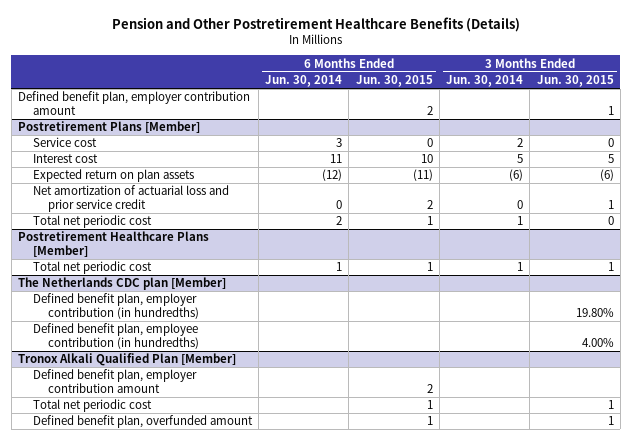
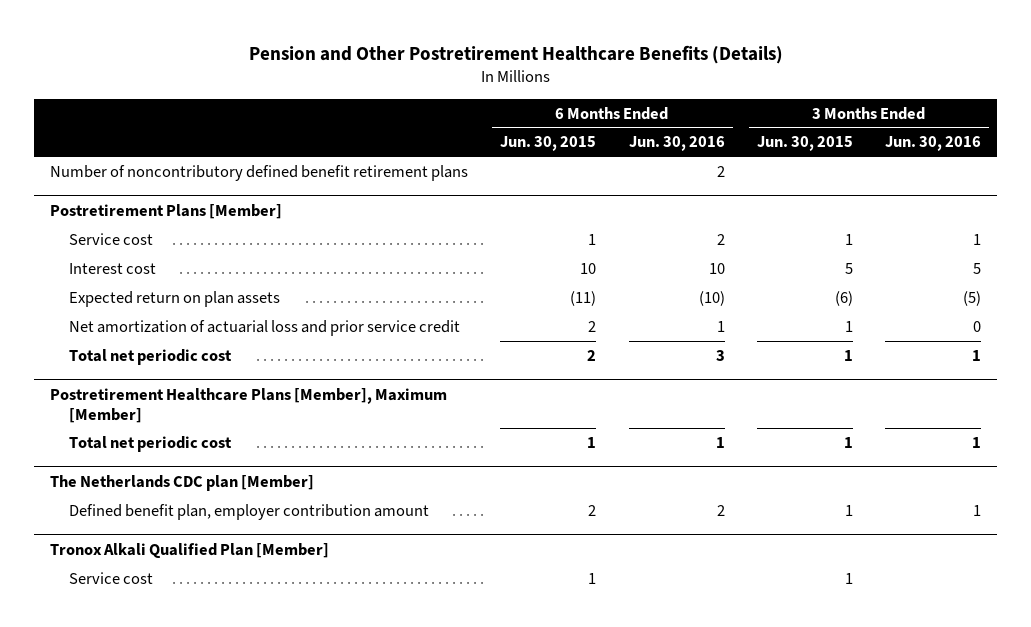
- | 6 Months Ended Jun. 30, 2014 | 6 Months Ended Jun. 30, 2015 | 3 Months Ended Jun. 30, 2014 | 3 Months Ended Jun. 30, 2015
+ | 6 Months Ended Jun. 30, 2015 | 6 Months Ended Jun. 30, 2016 | 3 Months Ended Jun. 30, 2015 | 3 Months Ended Jun. 30, 2016
- Defined benefit plan, employer contribution amount | | 2 | | 1
+ Number of noncontributory defined benefit retirement plans | | 2 | |
@ Postretirement Plans [Member]
- Service cost | 3 | 0 | 2 | 0
+ Service cost | 1 | 2 | 1 | 1
- Total net periodic cost | 2 | 1 | 1 | 0
- Postretirement Healthcare Plans [Member]
@ Postretirement Plans [Member]
+ Total net periodic cost | 2 | 3 | 1 | 1
+ Postretirement Healthcare Plans [Member], Maximum [Member]
@ The Netherlands CDC plan [Member]
- Defined benefit plan, employer contribution (in hundredths) | | | | 19.80%
- Defined benefit plan, employee contribution (in hundredths) | | | | 4.00%
+ Defined benefit plan, employer contribution amount | 2 | 2 | 1 | 1
@ Tronox Alkali Qualified Plan [Member]
- Defined benefit plan, employer contribution amount | | 2 | |
- Total net periodic cost | | 1 | | 1
- Defined benefit plan, overfunded amount | | 1 | | 1
+ Service cost | 1 | | 1 |

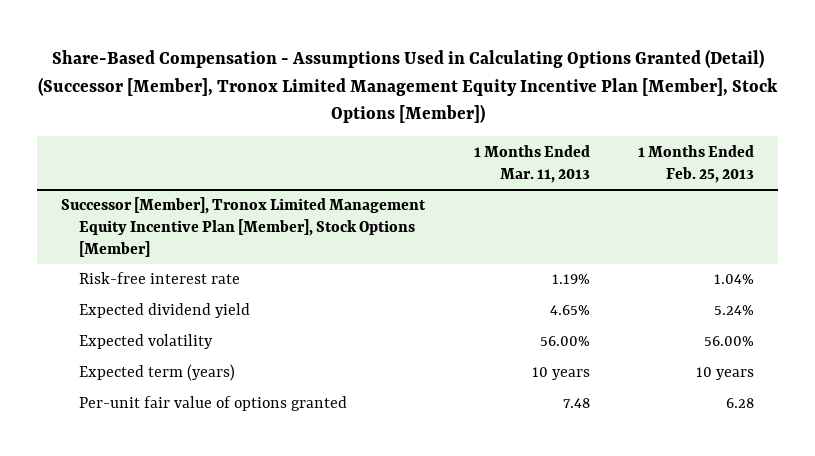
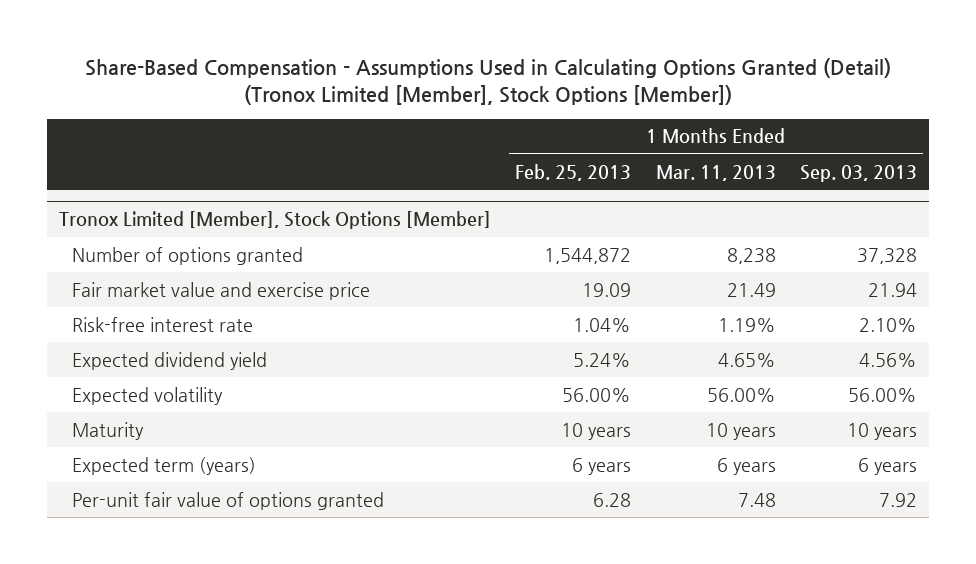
- Share-Based Compensation - Assumptions Used in Calculating Options Granted (Detail) (Successor [Member], Tronox Limited Management Equity Incentive Plan [Member], Stock Options [Member])
+ Share-Based Compensation - Assumptions Used in Calculating Options Granted (Detail) (Tronox Limited [Member], Stock Options [Member])
- | 1 Months Ended Mar. 11, 2013 | 1 Months Ended Feb. 25, 2013
+ | 1 Months Ended Feb. 25, 2013 | 1 Months Ended Mar. 11, 2013 | 1 Months Ended Sep. 03, 2013
- Successor [Member], Tronox Limited Management Equity Incentive Plan [Member], Stock Options [Member]
+ Tronox Limited [Member], Stock Options [Member]
+ Number of options granted | 1,544,872 | 8,238 | 37,328
+ Fair market value and exercise price | 19.09 | 21.49 | 21.94
- Expected term (years) | 10 years | 10 years
+ Maturity | 10 years | 10 years | 10 years
+ Expected term (years) | 6 years | 6 years | 6 years

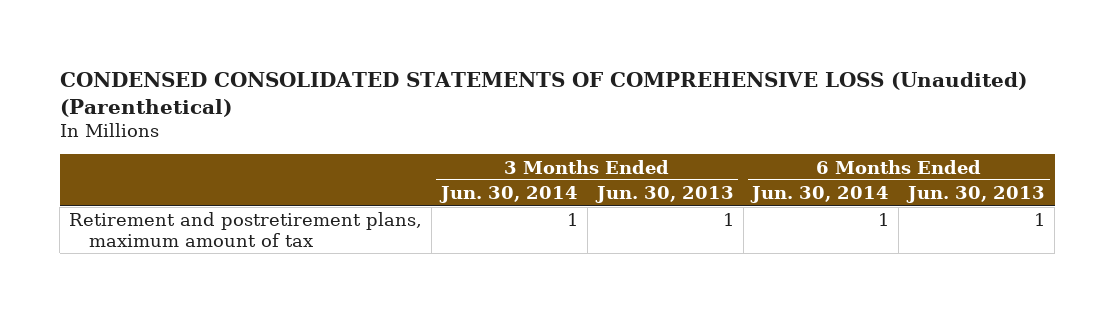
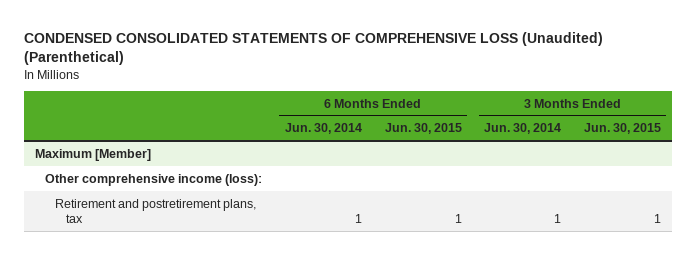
- | 3 Months Ended Jun. 30, 2014 | 3 Months Ended Jun. 30, 2013 | 6 Months Ended Jun. 30, 2014 | 6 Months Ended Jun. 30, 2013
+ | 6 Months Ended Jun. 30, 2014 | 6 Months Ended Jun. 30, 2015 | 3 Months Ended Jun. 30, 2014 | 3 Months Ended Jun. 30, 2015
- Retirement and postretirement plans, maximum amount of tax | 1 | 1 | 1 | 1
+ Maximum [Member]
+ Other comprehensive income (loss):
+ Retirement and postretirement plans, tax | 1 | 1 | 1 | 1

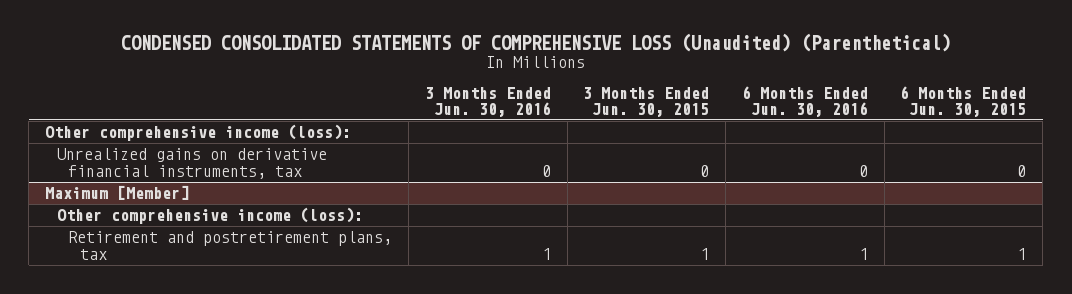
- | 6 Months Ended Jun. 30, 2014 | 6 Months Ended Jun. 30, 2015 | 3 Months Ended Jun. 30, 2014 | 3 Months Ended Jun. 30, 2015
+ | 3 Months Ended Jun. 30, 2016 | 3 Months Ended Jun. 30, 2015 | 6 Months Ended Jun. 30, 2016 | 6 Months Ended Jun. 30, 2015
+ Other comprehensive income (loss):
+ Unrealized gains on derivative financial instruments, tax | 0 | 0 | 0 | 0

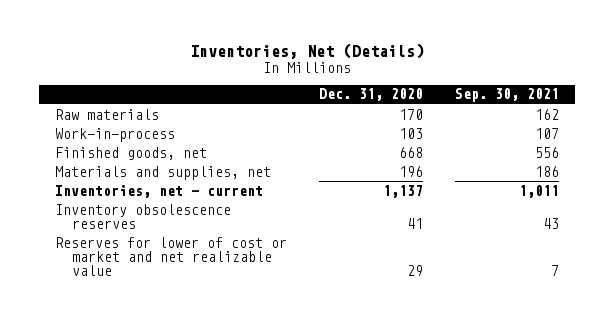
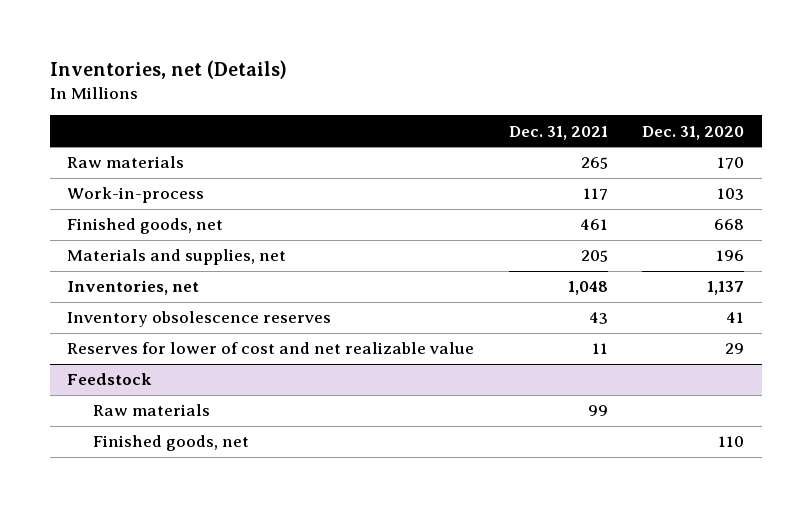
- Inventories, Net (Details)
+ Inventories, net (Details)
- | Dec. 31, 2020 | Sep. 30, 2021
+ | Dec. 31, 2021 | Dec. 31, 2020
- Inventories, net - current | 1,137 | 1,011
+ Inventories, net | 1,048 | 1,137
- Reserves for lower of cost or market and net realizable value | 29 | 7
+ Reserves for lower of cost and net realizable value | 11 | 29
+ Feedstock
+ Raw materials | 99 |
+ Finished goods, net | | 110

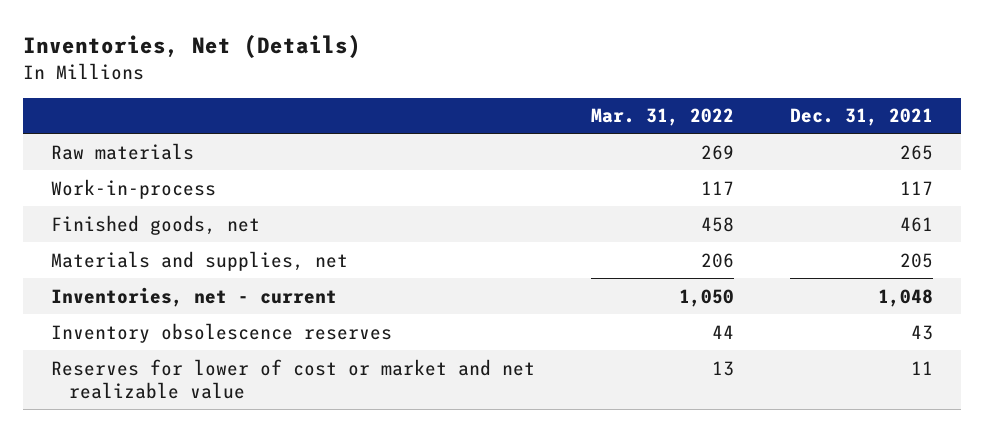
- Inventories, net (Details)
+ Inventories, Net (Details)
- | Dec. 31, 2021 | Dec. 31, 2020
+ | Mar. 31, 2022 | Dec. 31, 2021
- Inventories, net | 1,048 | 1,137
+ Inventories, net - current | 1,050 | 1,048
- Reserves for lower of cost and net realizable value | 11 | 29
- Feedstock
- Raw materials | 99 |
- Finished goods, net | | 110
+ Reserves for lower of cost or market and net realizable value | 13 | 11

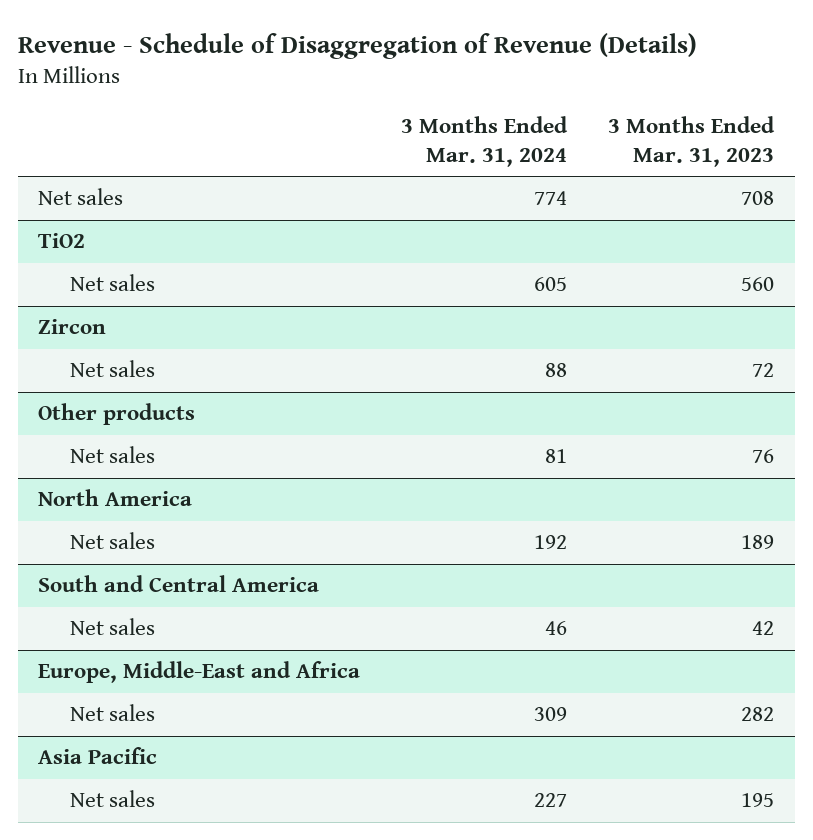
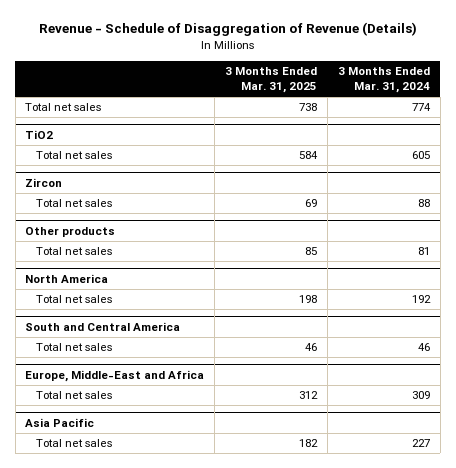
- | 3 Months Ended Mar. 31, 2024 | 3 Months Ended Mar. 31, 2023
+ | 3 Months Ended Mar. 31, 2025 | 3 Months Ended Mar. 31, 2024
- Net sales | 774 | 708
+ Total net sales | 738 | 774
@ TiO2
- Net sales | 605 | 560
+ Total net sales | 584 | 605
@ Zircon
- Net sales | 88 | 72
+ Total net sales | 69 | 88
@ Other products
- Net sales | 81 | 76
+ Total net sales | 85 | 81
@ North America
- Net sales | 192 | 189
+ Total net sales | 198 | 192
@ South and Central America
- Net sales | 46 | 42
+ Total net sales | 46 | 46
@ Europe, Middle-East and Africa
- Net sales | 309 | 282
+ Total net sales | 312 | 309
@ Asia Pacific
- Net sales | 227 | 195
+ Total net sales | 182 | 227

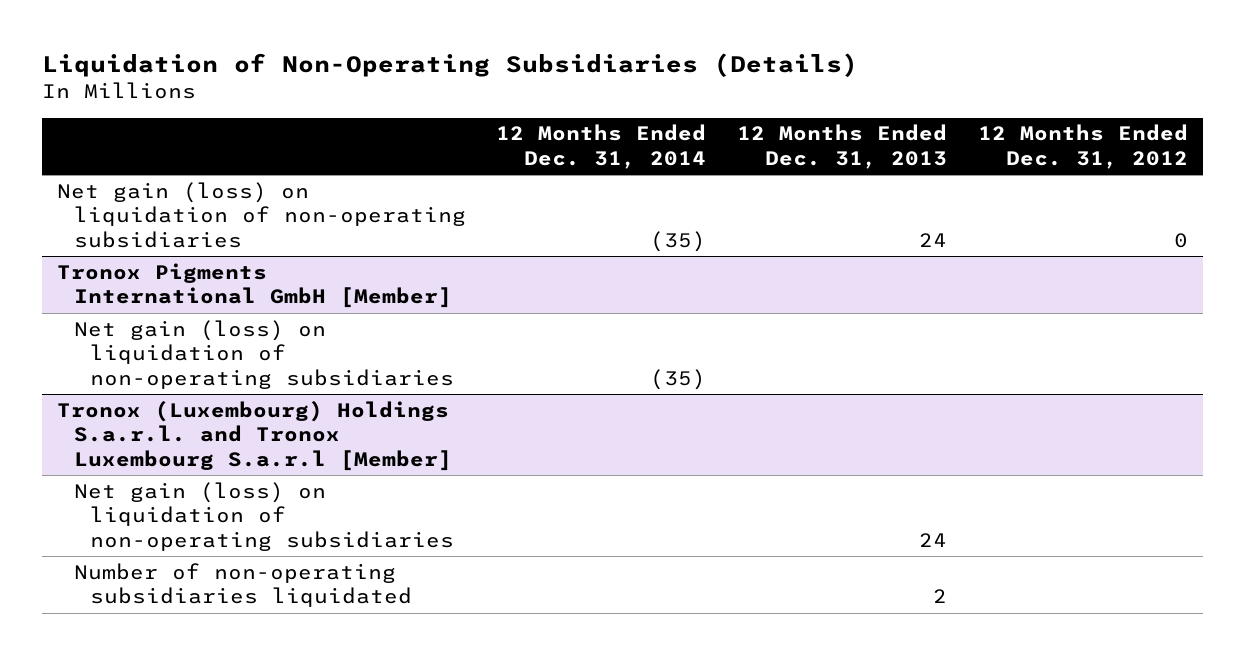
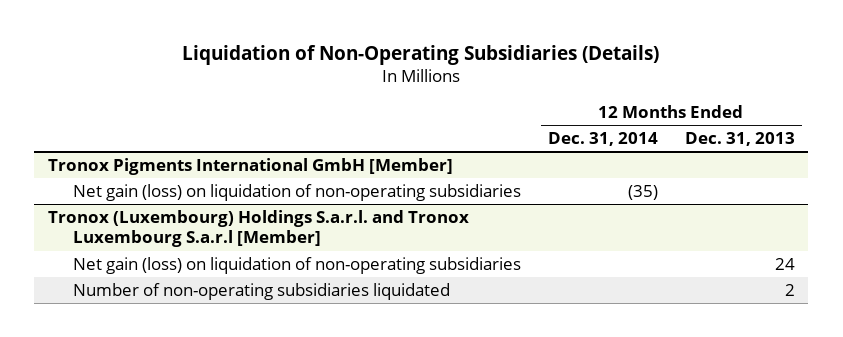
- | 12 Months Ended Dec. 31, 2014 | 12 Months Ended Dec. 31, 2013 | 12 Months Ended Dec. 31, 2012
+ | 12 Months Ended Dec. 31, 2014 | 12 Months Ended Dec. 31, 2013
- Net gain (loss) on liquidation of non-operating subsidiaries | (35) | 24 | 0

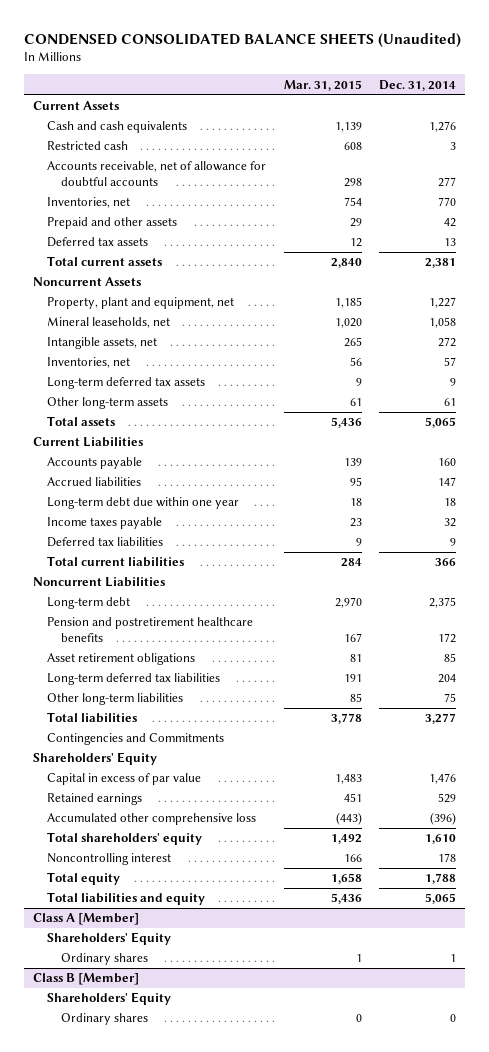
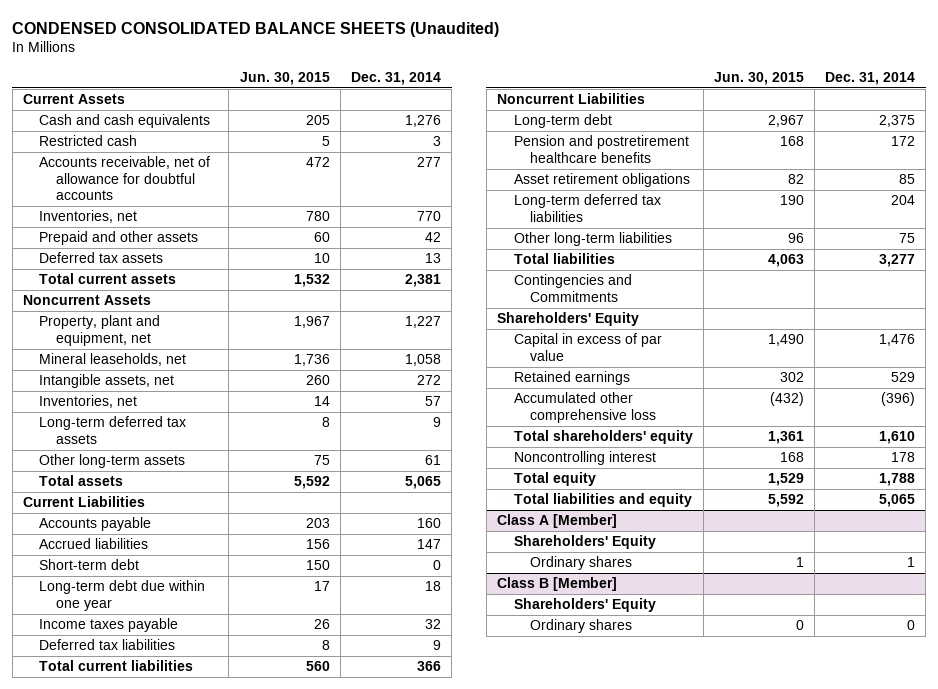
- | Mar. 31, 2015 | Dec. 31, 2014
+ | Jun. 30, 2015 | Dec. 31, 2014
+ Short-term debt | 150 | 0

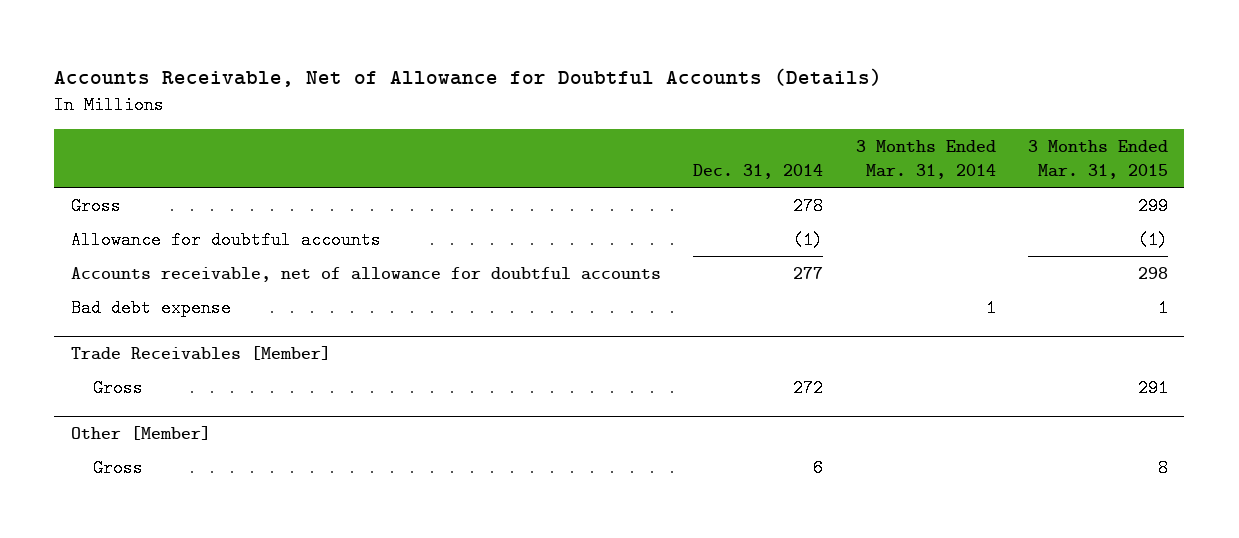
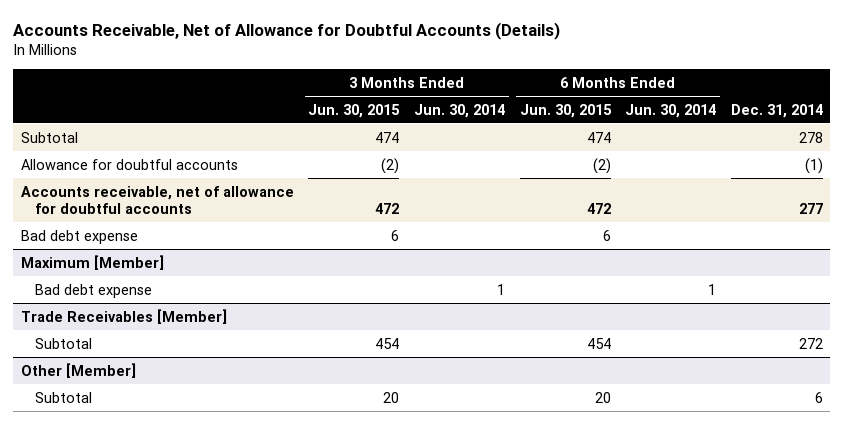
- | Dec. 31, 2014 | 3 Months Ended Mar. 31, 2014 | 3 Months Ended Mar. 31, 2015
+ | 3 Months Ended Jun. 30, 2015 | 3 Months Ended Jun. 30, 2014 | 6 Months Ended Jun. 30, 2015 | 6 Months Ended Jun. 30, 2014 | Dec. 31, 2014
- Gross | 278 | | 299
+ Subtotal | 474 | | 474 | | 278
+ Maximum [Member]
+ Bad debt expense | | 1 | | 1 |
@ Trade Receivables [Member]
- Gross | 272 | | 291
+ Subtotal | 454 | | 454 | | 272
@ Other [Member]
- Gross | 6 | | 8
+ Subtotal | 20 | | 20 | | 6

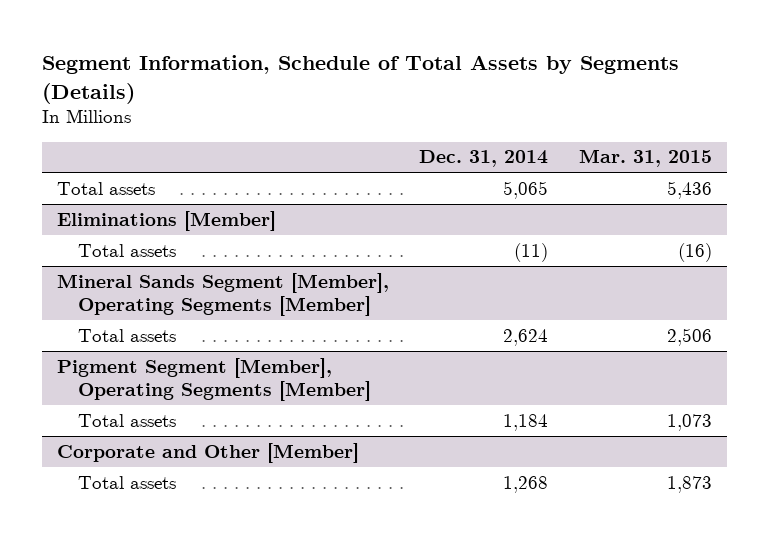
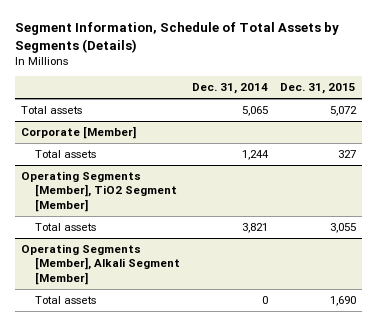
- | Dec. 31, 2014 | Mar. 31, 2015
+ | Dec. 31, 2014 | Dec. 31, 2015
- Eliminations [Member]
- Total assets | (11) | (16)
- Mineral Sands Segment [Member], Operating Segments [Member]
- Total assets | 2,624 | 2,506
- Pigment Segment [Member], Operating Segments [Member]
- Total assets | 1,184 | 1,073
- Corporate and Other [Member]
- Total assets | 1,268 | 1,873
+ Corporate [Member]
+ Total assets | 1,244 | 327
+ Operating Segments [Member], TiO2 Segment [Member]
+ Total assets | 3,821 | 3,055
+ Operating Segments [Member], Alkali Segment [Member]
+ Total assets | 0 | 1,690

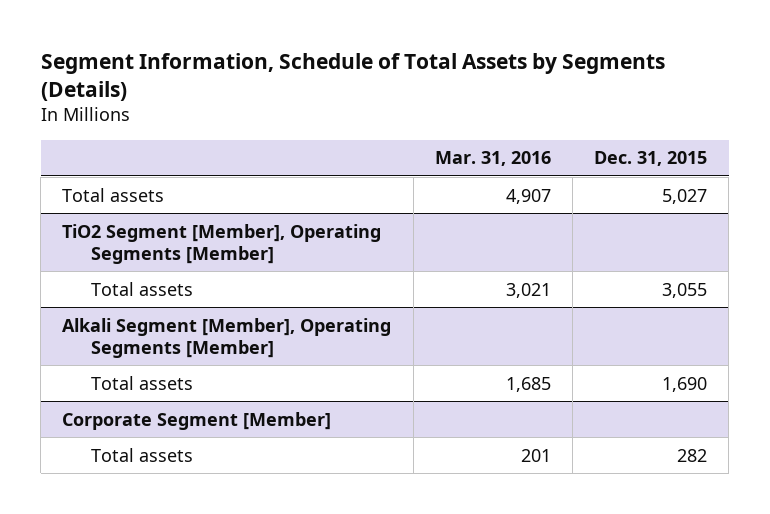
- | Dec. 31, 2014 | Dec. 31, 2015
+ | Mar. 31, 2016 | Dec. 31, 2015
- Total assets | 5,065 | 5,072
- Corporate [Member]
- Total assets | 1,244 | 327
- Operating Segments [Member], TiO2 Segment [Member]
+ Total assets | 4,907 | 5,027
+ TiO2 Segment [Member], Operating Segments [Member]
- Operating Segments [Member], Alkali Segment [Member]
+ Alkali Segment [Member], Operating Segments [Member]
+ Corporate Segment [Member]
+ Total assets | 201 | 282

